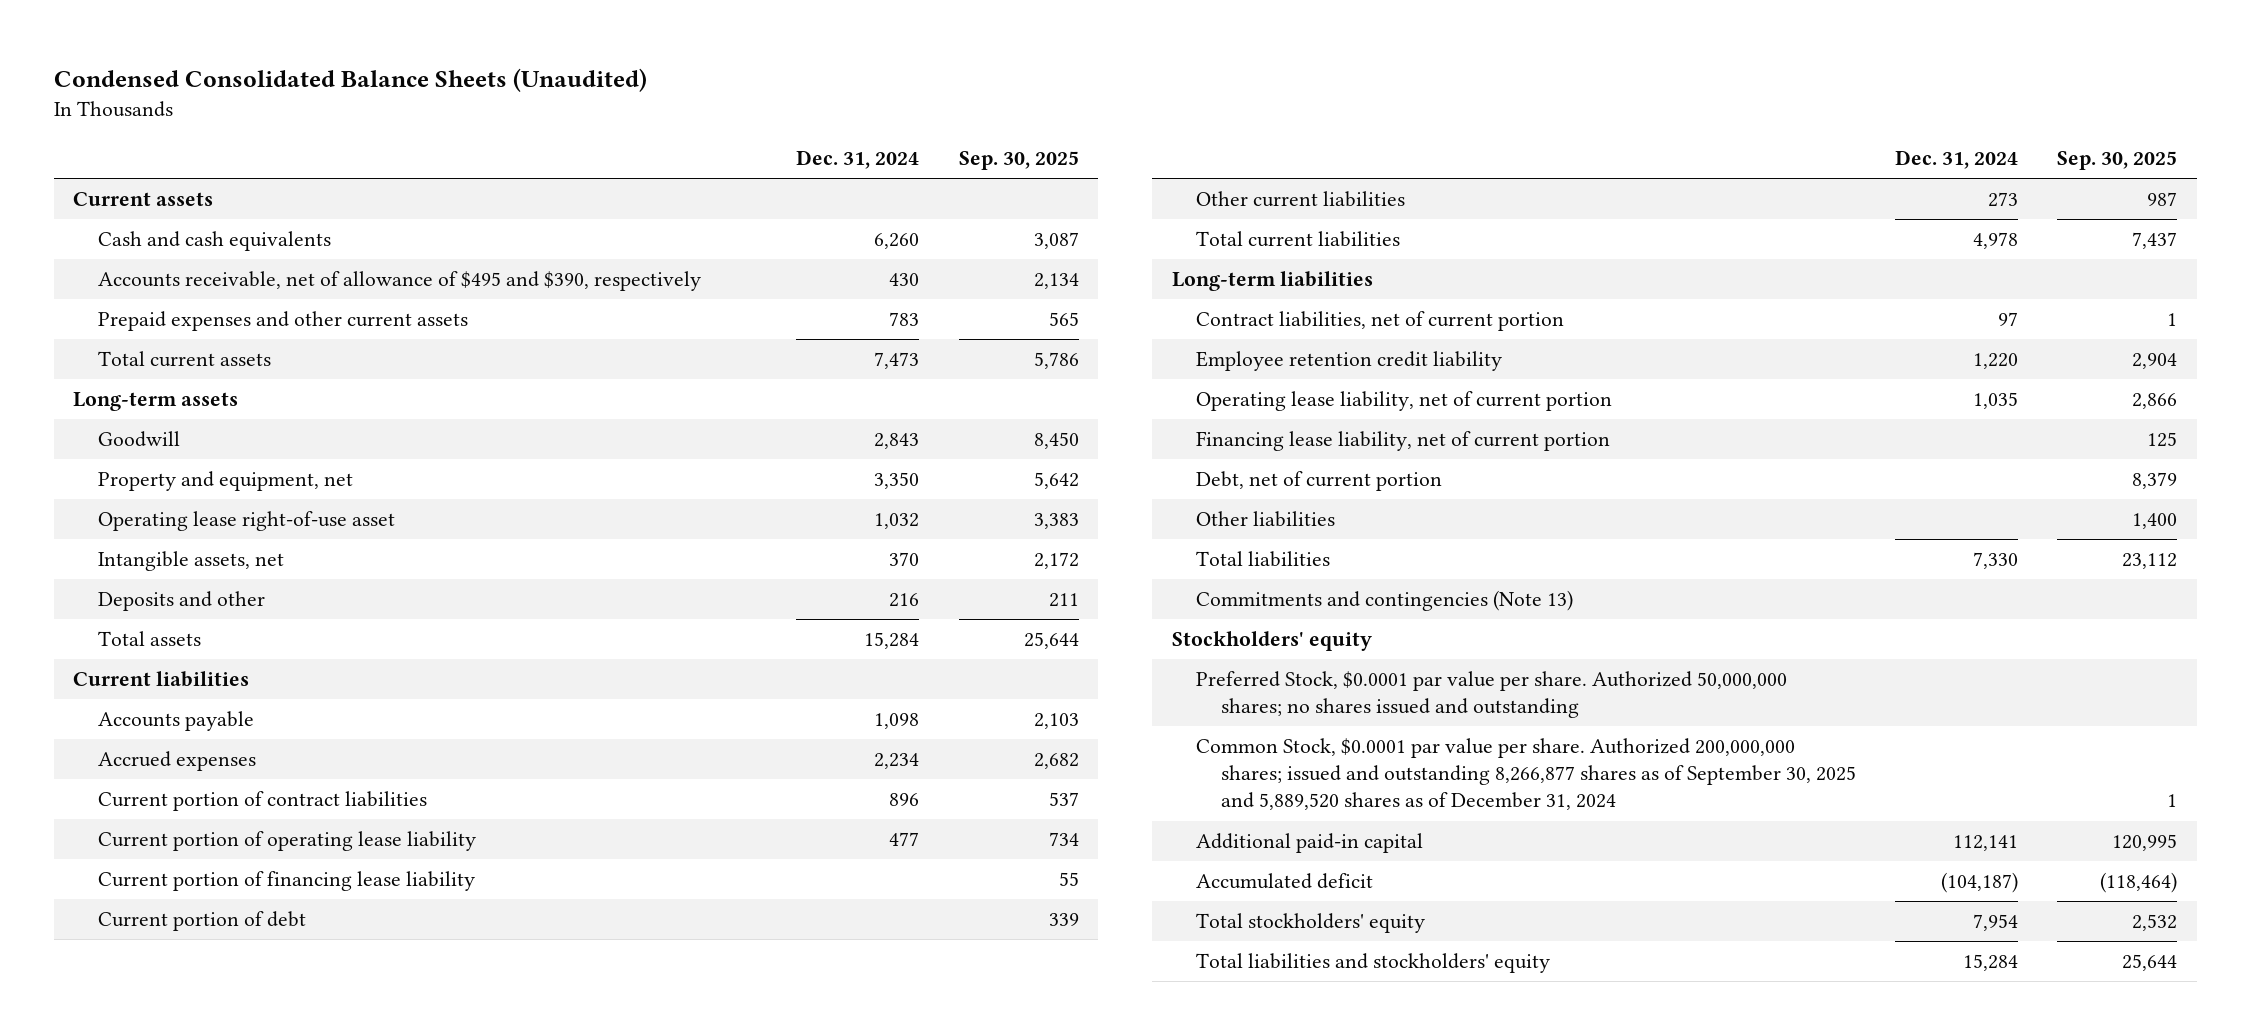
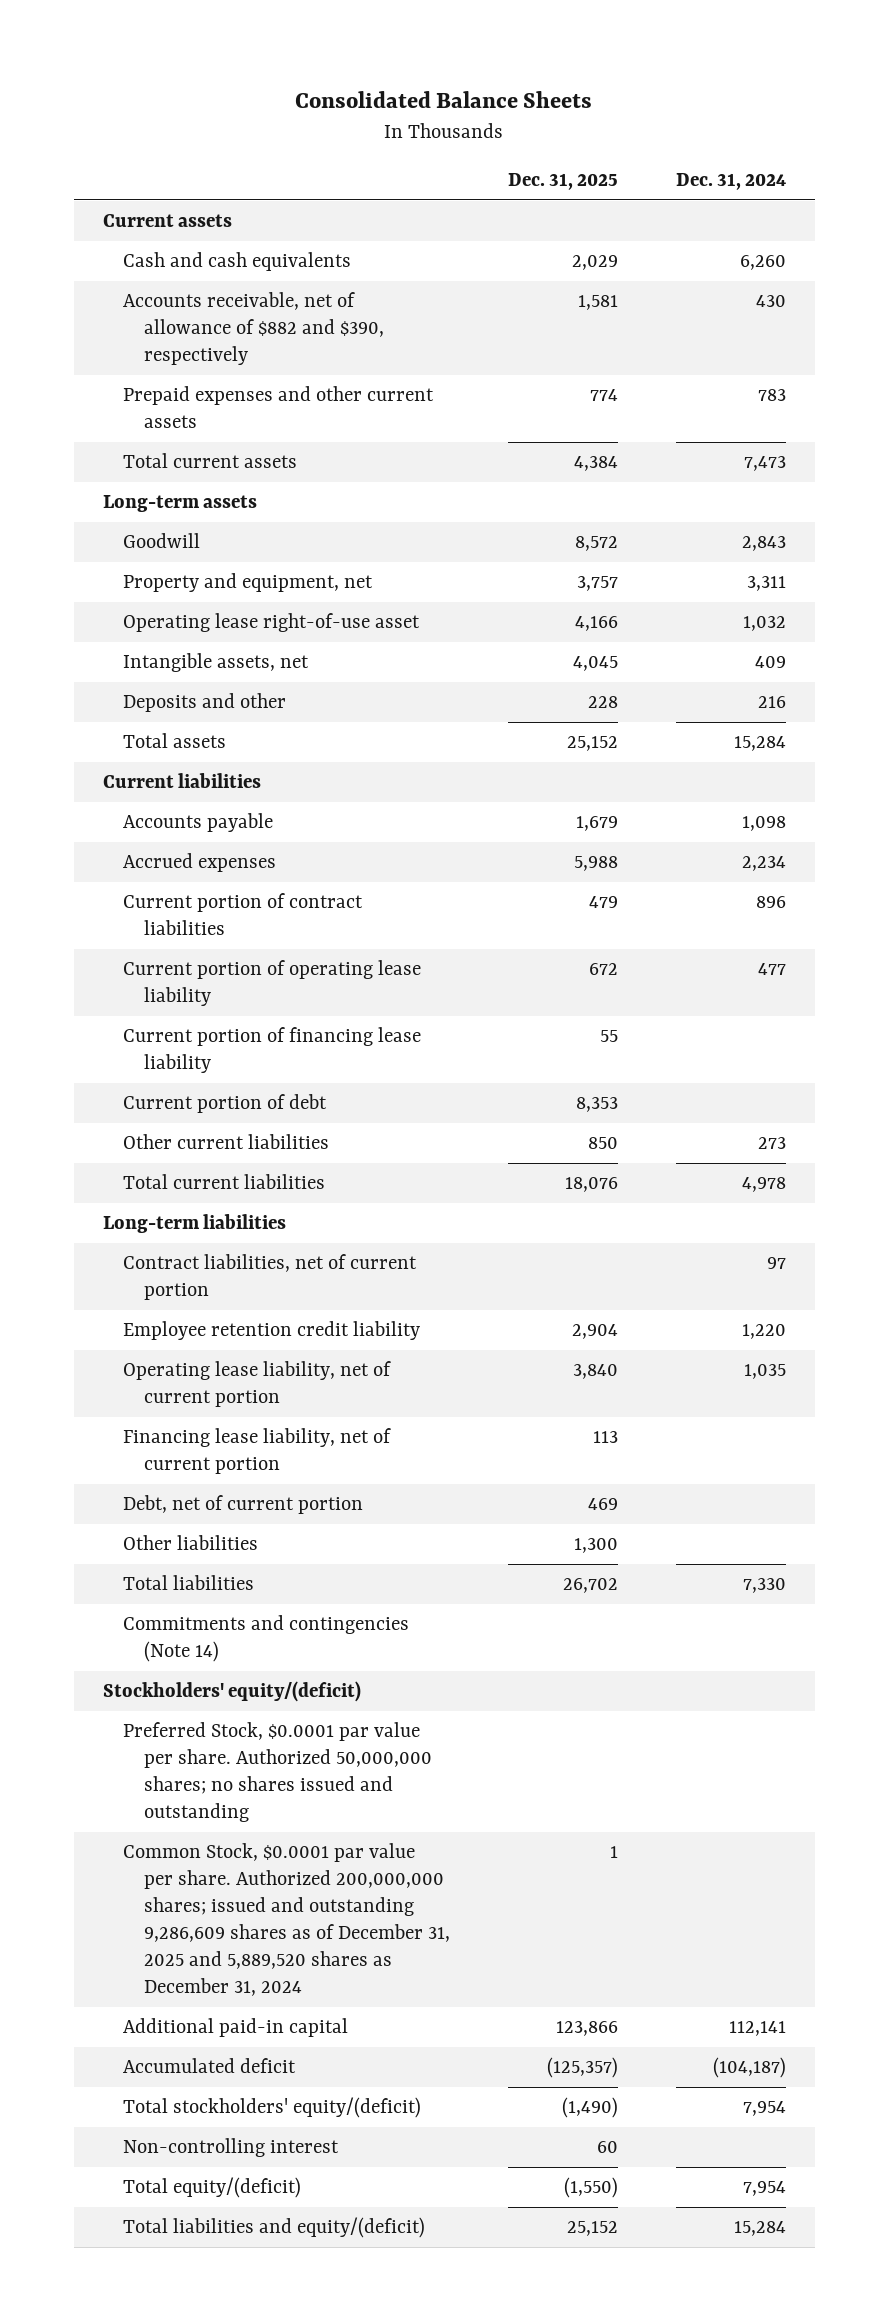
- Condensed Consolidated Balance Sheets (Unaudited)
+ Consolidated Balance Sheets
- | Dec. 31, 2024 | Sep. 30, 2025
+ | Dec. 31, 2025 | Dec. 31, 2024
- Accounts receivable, net of allowance of $495 and $390, respectively | 430 | 2,134
+ Accounts receivable, net of allowance of $882 and $390, respectively | 1,581 | 430
- Property and equipment, net | 3,350 | 5,642
+ Property and equipment, net | 3,757 | 3,311
- Intangible assets, net | 370 | 2,172
+ Intangible assets, net | 4,045 | 409
- Commitments and contingencies (Note 13)
- Stockholders' equity
+ Commitments and contingencies (Note 14)
+ Stockholders' equity/(deficit)
- Common Stock, $0.0001 par value per share. Authorized 200,000,000 shares; issued and outstanding 8,266,877 shares as of September 30, 2025 and 5,889,520 shares as of December 31, 2024 | | 1
+ Common Stock, $0.0001 par value per share. Authorized 200,000,000 shares; issued and outstanding 9,286,609 shares as of December 31, 2025 and 5,889,520 shares as December 31, 2024 | 1 |
- Total stockholders' equity | 7,954 | 2,532
- Total liabilities and stockholders' equity | 15,284 | 25,644
+ Total stockholders' equity/(deficit) | (1,490) | 7,954
+ Non-controlling interest | 60 |
+ Total equity/(deficit) | (1,550) | 7,954
+ Total liabilities and equity/(deficit) | 25,152 | 15,284

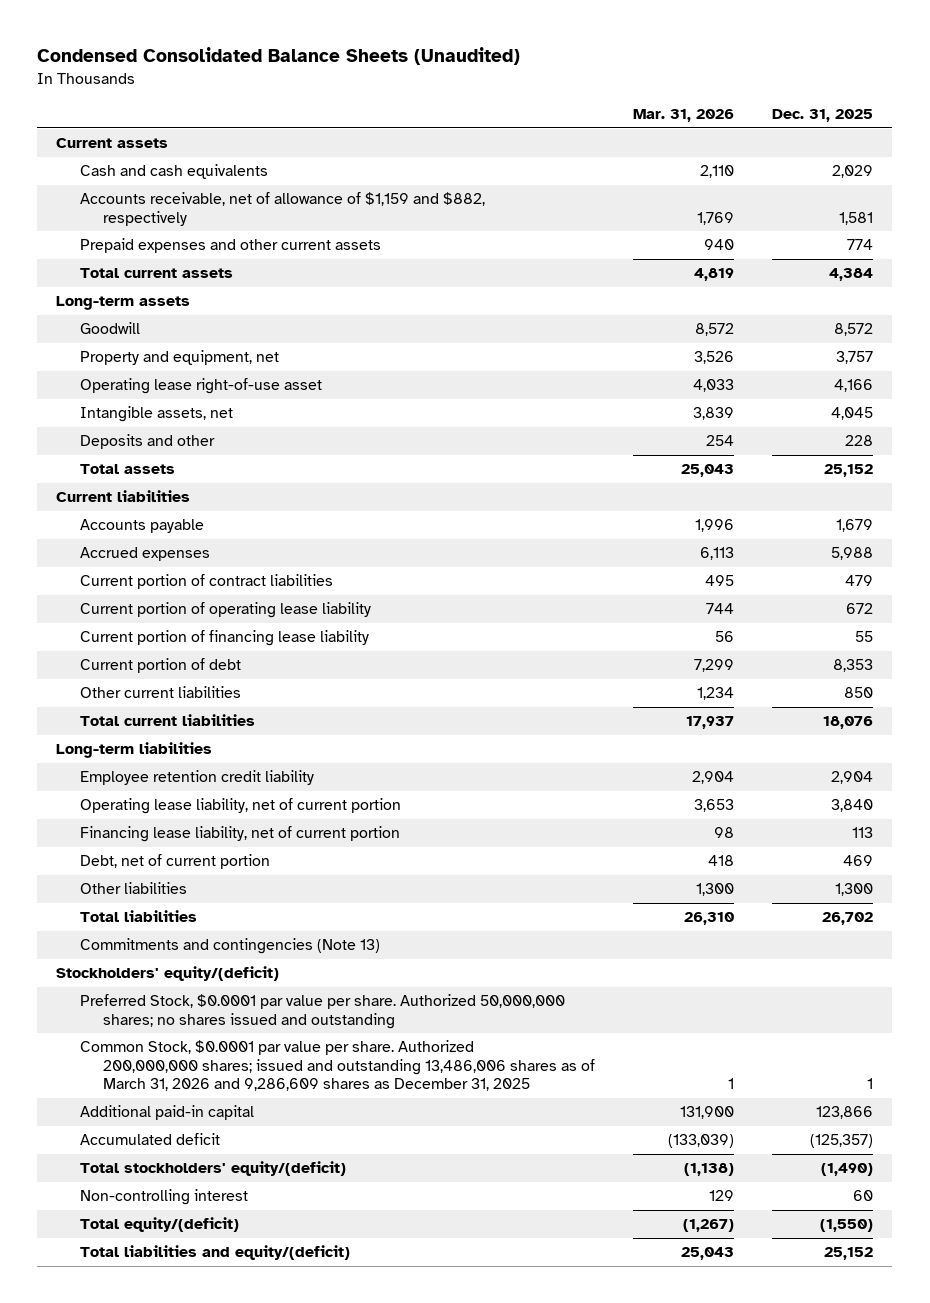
- Consolidated Balance Sheets
+ Condensed Consolidated Balance Sheets (Unaudited)
- | Dec. 31, 2025 | Dec. 31, 2024
+ | Mar. 31, 2026 | Dec. 31, 2025
- Accounts receivable, net of allowance of $882 and $390, respectively | 1,581 | 430
+ Accounts receivable, net of allowance of $1,159 and $882, respectively | 1,769 | 1,581
- Contract liabilities, net of current portion | | 97
- Commitments and contingencies (Note 14)
+ Commitments and contingencies (Note 13)
- Common Stock, $0.0001 par value per share. Authorized 200,000,000 shares; issued and outstanding 9,286,609 shares as of December 31, 2025 and 5,889,520 shares as December 31, 2024 | 1 |
+ Common Stock, $0.0001 par value per share. Authorized 200,000,000 shares; issued and outstanding 13,486,006 shares as of March 31, 2026 and 9,286,609 shares as December 31, 2025 | 1 | 1

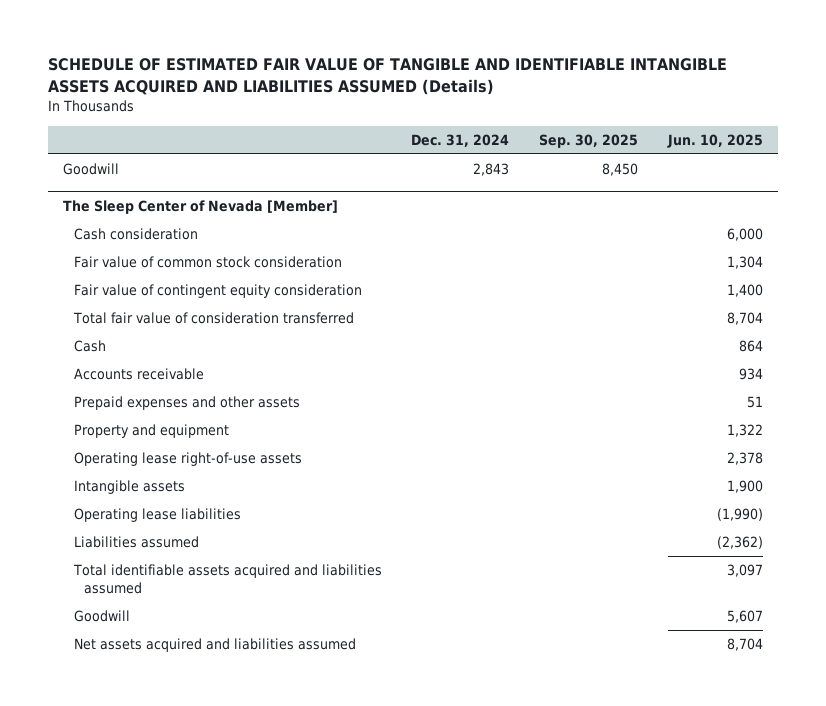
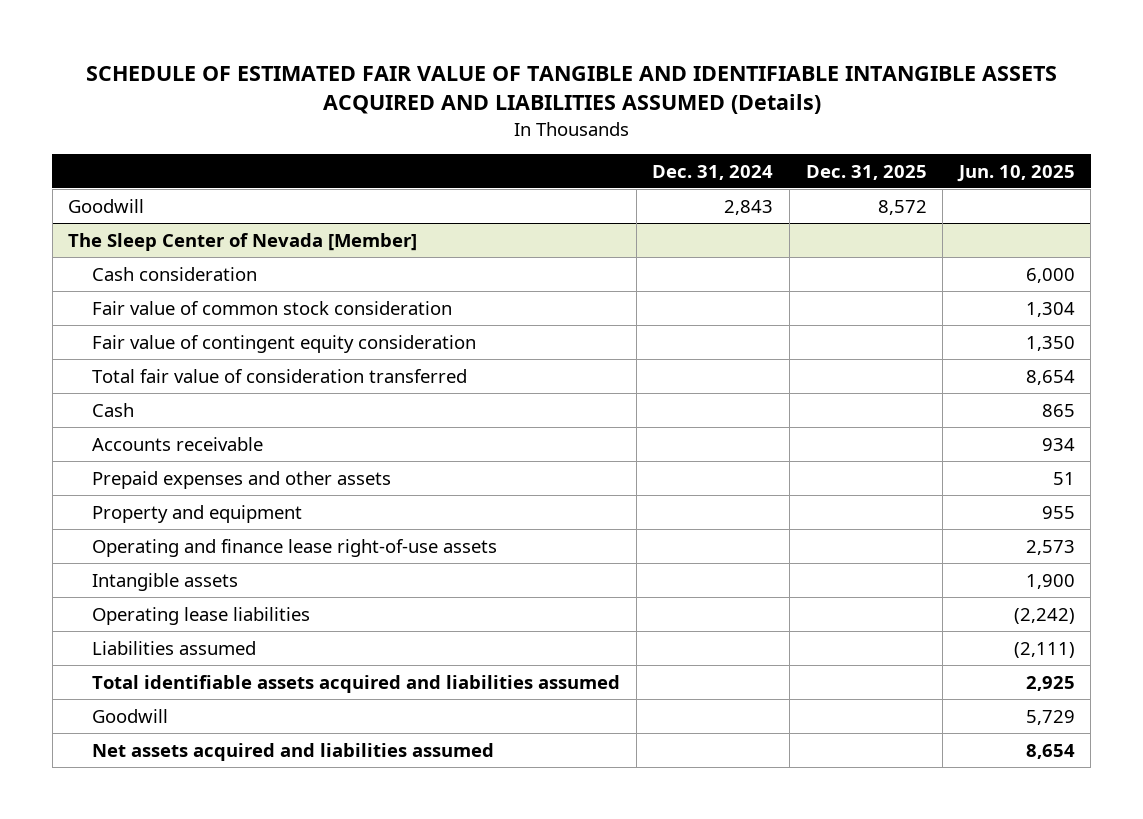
- | Dec. 31, 2024 | Sep. 30, 2025 | Jun. 10, 2025
+ | Dec. 31, 2024 | Dec. 31, 2025 | Jun. 10, 2025
@ The Sleep Center of Nevada [Member]
- Fair value of contingent equity consideration | | | 1,400
- Total fair value of consideration transferred | | | 8,704
- Cash | | | 864
+ Fair value of contingent equity consideration | | | 1,350
+ Total fair value of consideration transferred | | | 8,654
+ Cash | | | 865
- Property and equipment | | | 1,322
- Operating lease right-of-use assets | | | 2,378
+ Property and equipment | | | 955
+ Operating and finance lease right-of-use assets | | | 2,573
- Operating lease liabilities | | | (1,990)
- Liabilities assumed | | | (2,362)
- Total identifiable assets acquired and liabilities assumed | | | 3,097
- Goodwill | | | 5,607
- Net assets acquired and liabilities assumed | | | 8,704
+ Operating lease liabilities | | | (2,242)
+ Liabilities assumed | | | (2,111)
+ Total identifiable assets acquired and liabilities assumed | | | 2,925
+ Goodwill | | | 5,729
+ Net assets acquired and liabilities assumed | | | 8,654

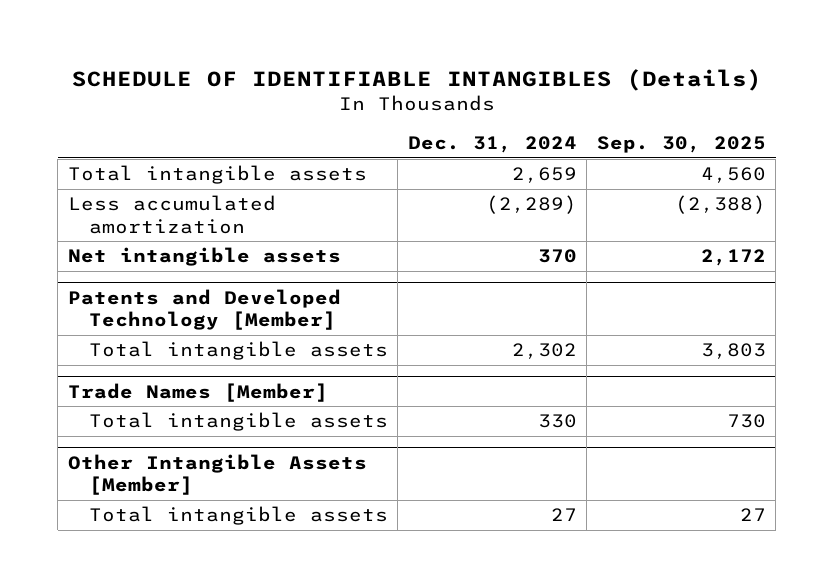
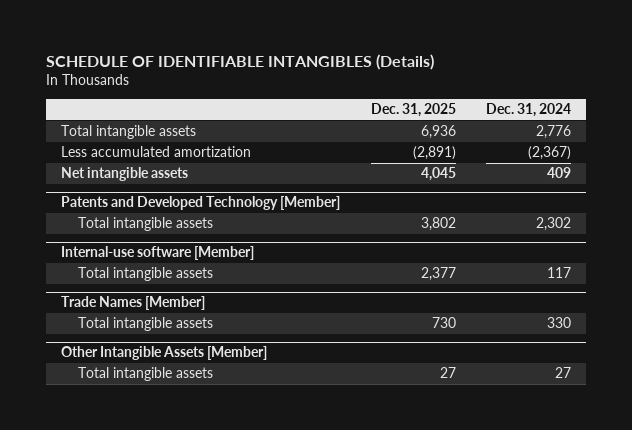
- | Dec. 31, 2024 | Sep. 30, 2025
+ | Dec. 31, 2025 | Dec. 31, 2024
- Total intangible assets | 2,659 | 4,560
- Less accumulated amortization | (2,289) | (2,388)
- Net intangible assets | 370 | 2,172
+ Total intangible assets | 6,936 | 2,776
+ Less accumulated amortization | (2,891) | (2,367)
+ Net intangible assets | 4,045 | 409
+ Internal-use software [Member]
+ Total intangible assets | 2,377 | 117

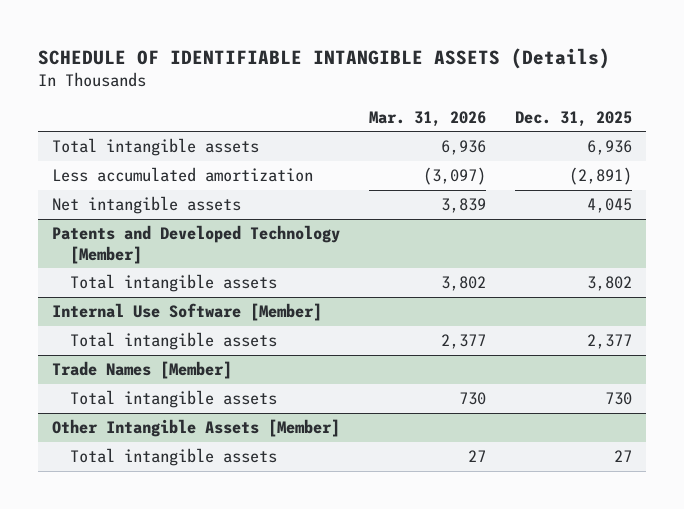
- SCHEDULE OF IDENTIFIABLE INTANGIBLES (Details)
+ SCHEDULE OF IDENTIFIABLE INTANGIBLE ASSETS (Details)
- | Dec. 31, 2025 | Dec. 31, 2024
+ | Mar. 31, 2026 | Dec. 31, 2025
- Internal-use software [Member]
+ Internal Use Software [Member]

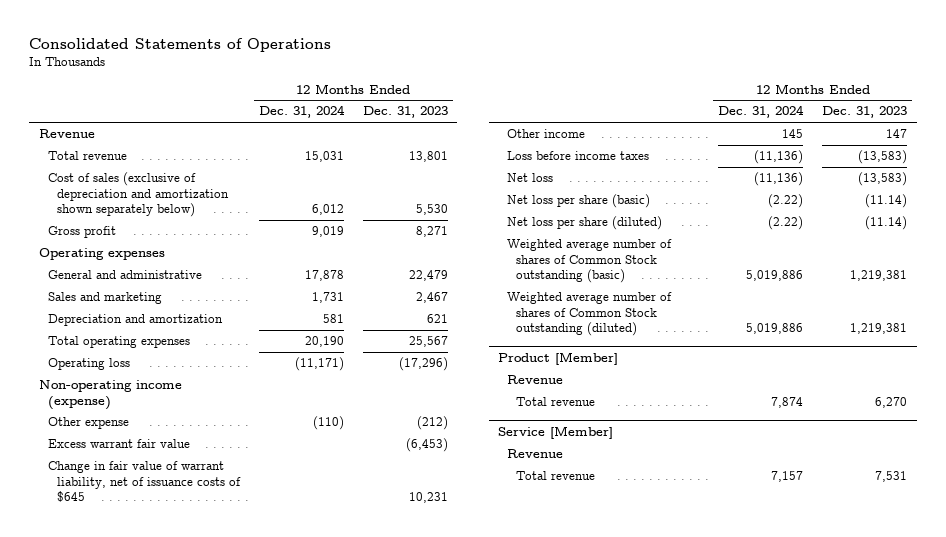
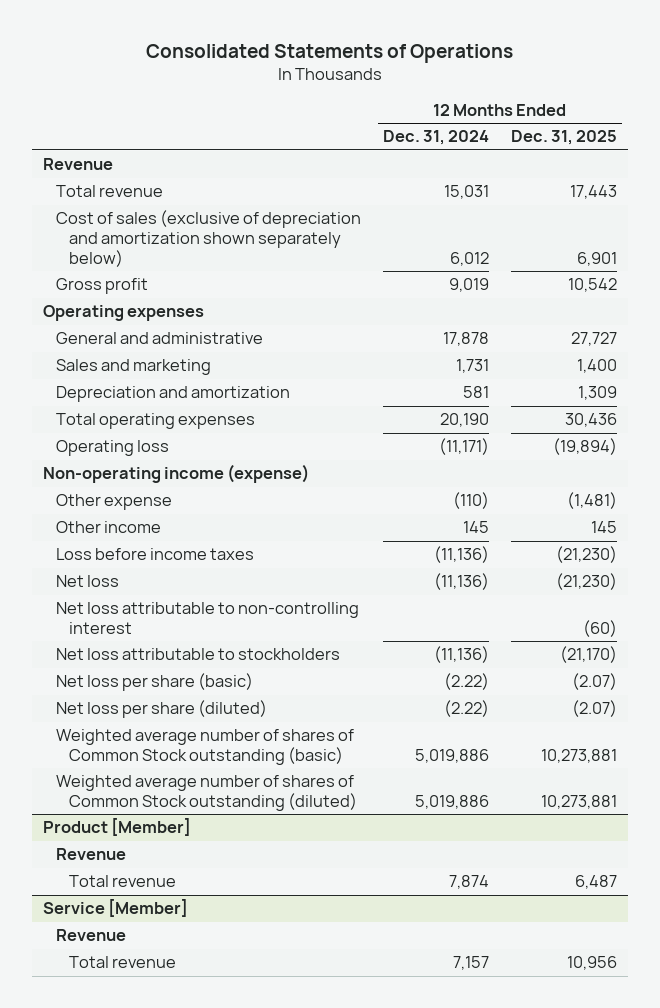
- | 12 Months Ended Dec. 31, 2024 | 12 Months Ended Dec. 31, 2023
+ | 12 Months Ended Dec. 31, 2024 | 12 Months Ended Dec. 31, 2025
- Excess warrant fair value | | (6,453)
- Change in fair value of warrant liability, net of issuance costs of $645 | | 10,231
+ Net loss attributable to non-controlling interest | | (60)
+ Net loss attributable to stockholders | (11,136) | (21,170)

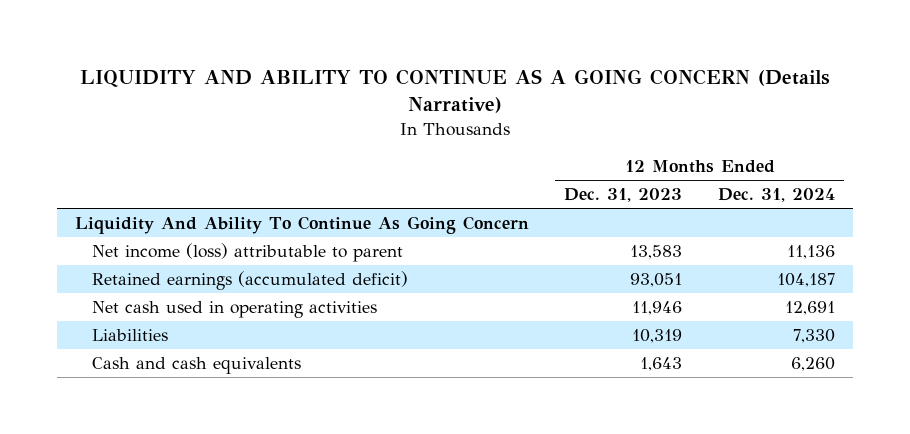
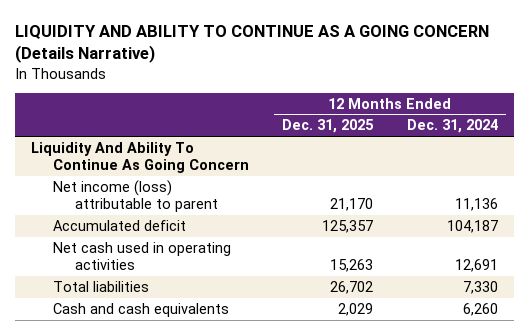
- | 12 Months Ended Dec. 31, 2023 | 12 Months Ended Dec. 31, 2024
+ | 12 Months Ended Dec. 31, 2025 | 12 Months Ended Dec. 31, 2024
- Retained earnings (accumulated deficit) | 93,051 | 104,187
+ Accumulated deficit | 125,357 | 104,187
- Liabilities | 10,319 | 7,330
+ Total liabilities | 26,702 | 7,330

